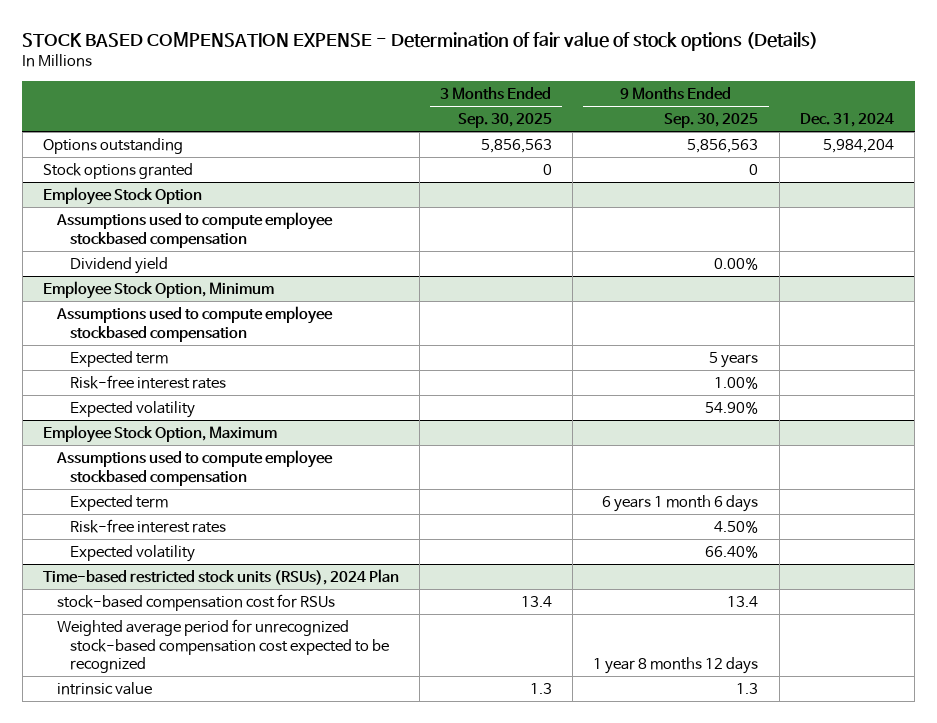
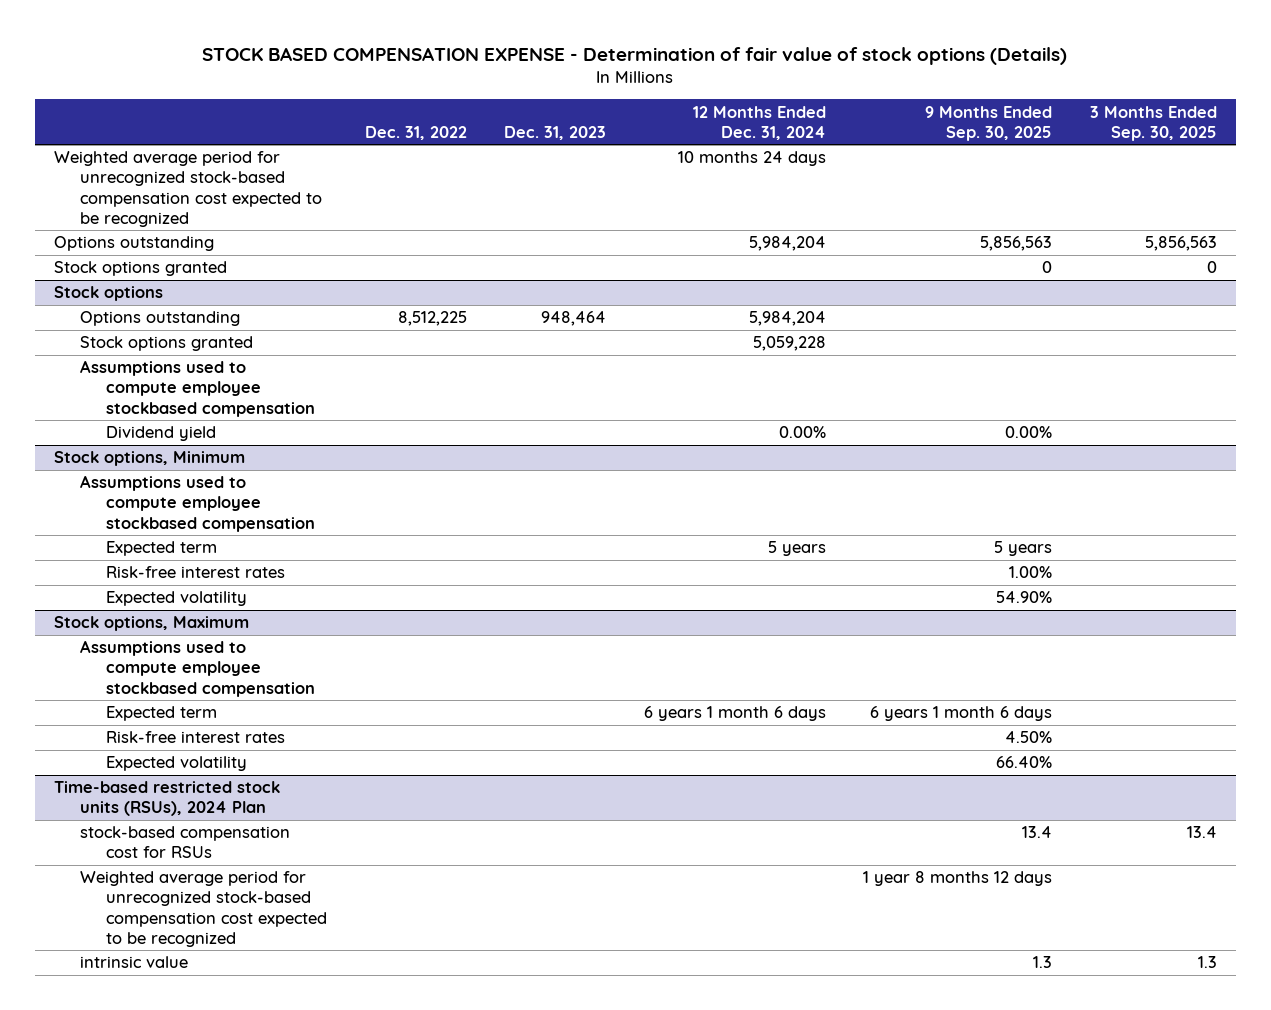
- | 3 Months Ended Sep. 30, 2025 | 9 Months Ended Sep. 30, 2025 | Dec. 31, 2024
+ | Dec. 31, 2022 | Dec. 31, 2023 | 12 Months Ended Dec. 31, 2024 | 9 Months Ended Sep. 30, 2025 | 3 Months Ended Sep. 30, 2025
+ Weighted average period for unrecognized stock-based compensation cost expected to be recognized | | | 10 months 24 days | |
- Employee Stock Option
+ Stock options
+ Options outstanding | 8,512,225 | 948,464 | 5,984,204 | |
+ Stock options granted | | | 5,059,228 | |
- Employee Stock Option, Minimum
+ Stock options, Minimum
- Employee Stock Option, Maximum
+ Stock options, Maximum

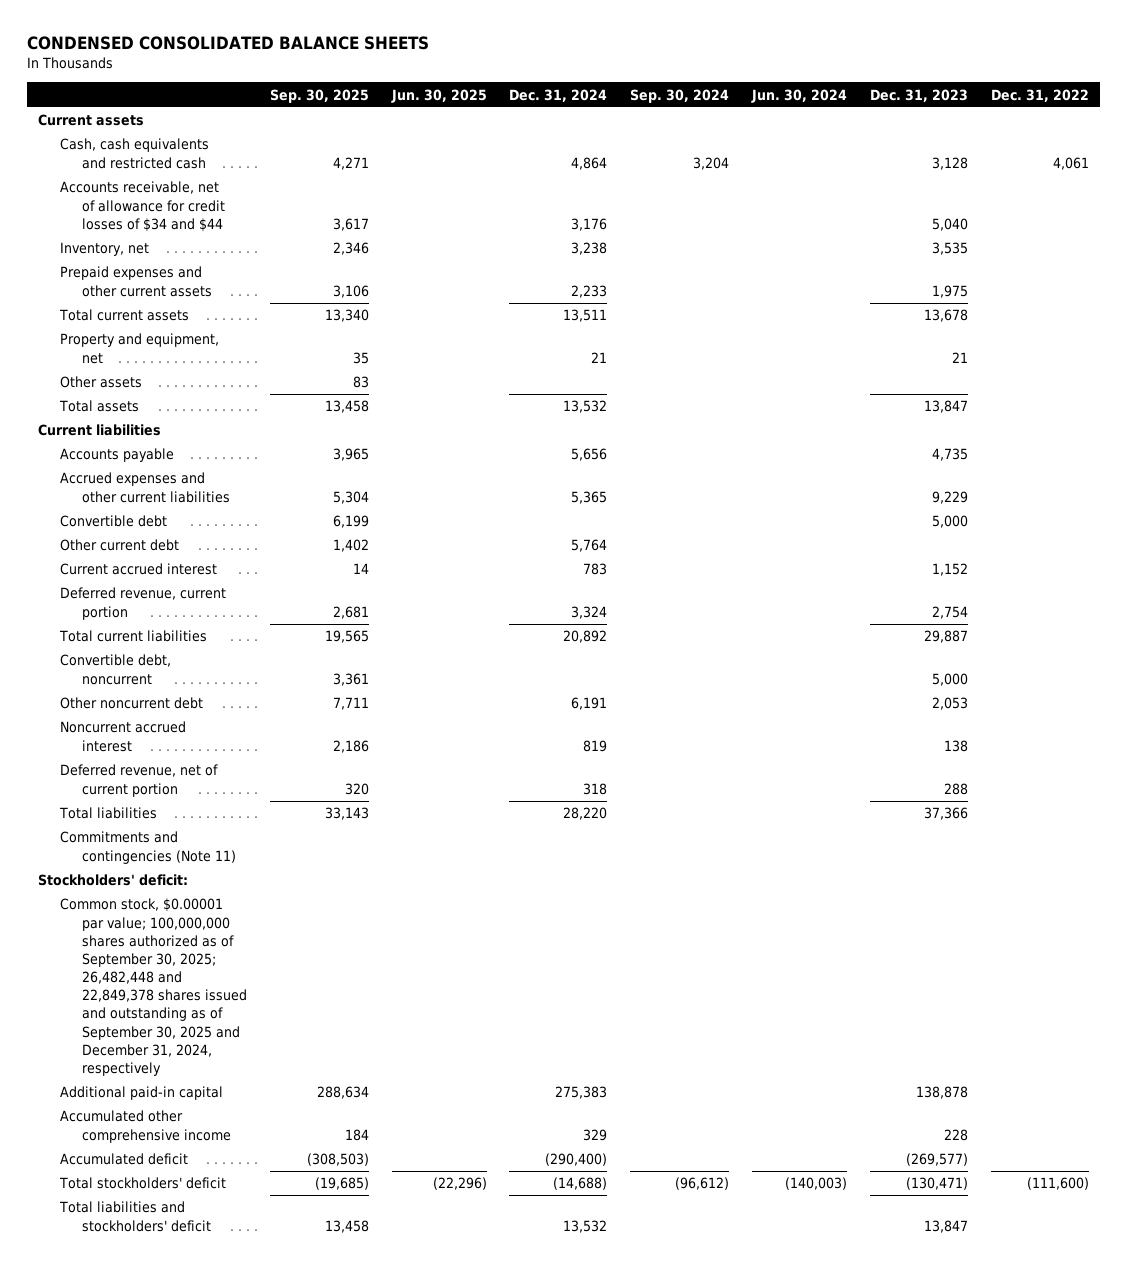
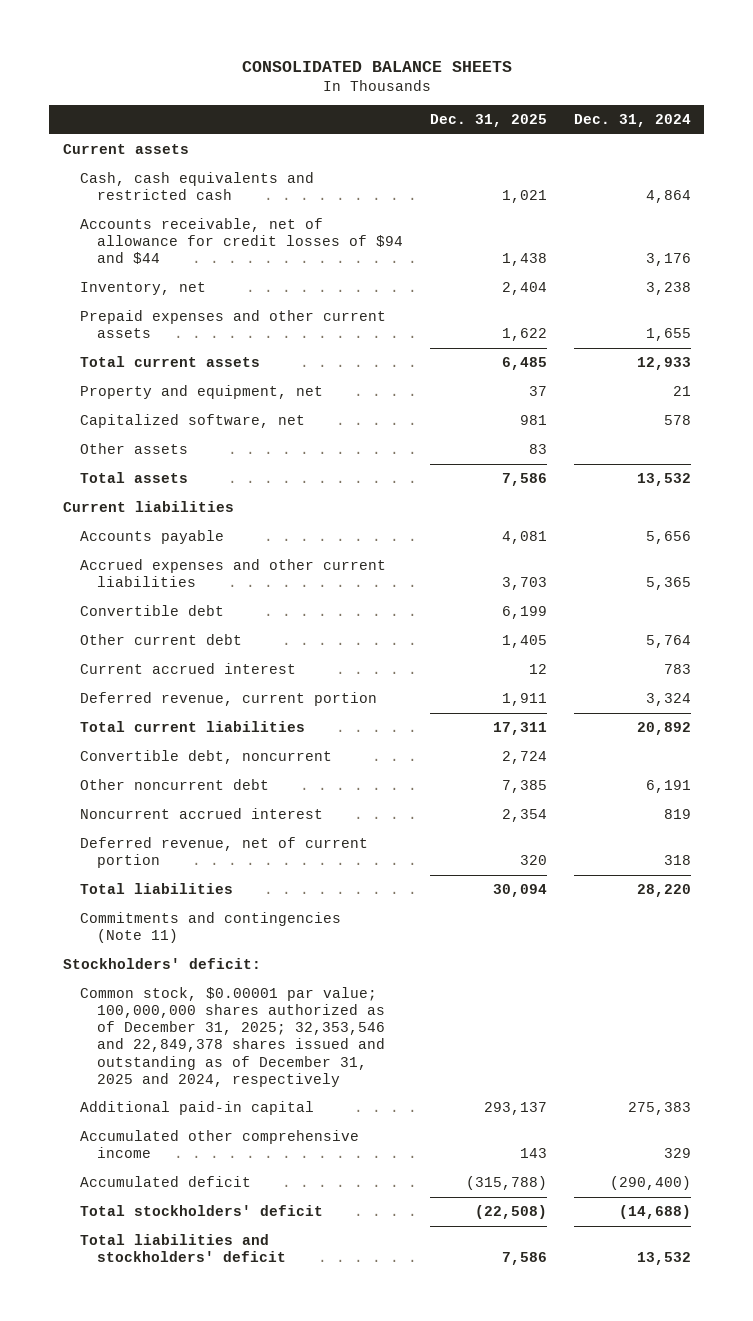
- CONDENSED CONSOLIDATED BALANCE SHEETS
+ CONSOLIDATED BALANCE SHEETS
- | Sep. 30, 2025 | Jun. 30, 2025 | Dec. 31, 2024 | Sep. 30, 2024 | Jun. 30, 2024 | Dec. 31, 2023 | Dec. 31, 2022
+ | Dec. 31, 2025 | Dec. 31, 2024
- Accounts receivable, net of allowance for credit losses of $34 and $44 | 3,617 | | 3,176 | | | 5,040 |
+ Accounts receivable, net of allowance for credit losses of $94 and $44 | 1,438 | 3,176
- Prepaid expenses and other current assets | 3,106 | | 2,233 | | | 1,975 |
- Total current assets | 13,340 | | 13,511 | | | 13,678 |
+ Prepaid expenses and other current assets | 1,622 | 1,655
+ Total current assets | 6,485 | 12,933
+ Capitalized software, net | 981 | 578
- Common stock, $0.00001 par value; 100,000,000 shares authorized as of September 30, 2025; 26,482,448 and 22,849,378 shares issued and outstanding as of September 30, 2025 and December 31, 2024, respectively
+ Common stock, $0.00001 par value; 100,000,000 shares authorized as of December 31, 2025; 32,353,546 and 22,849,378 shares issued and outstanding as of December 31, 2025 and 2024, respectively

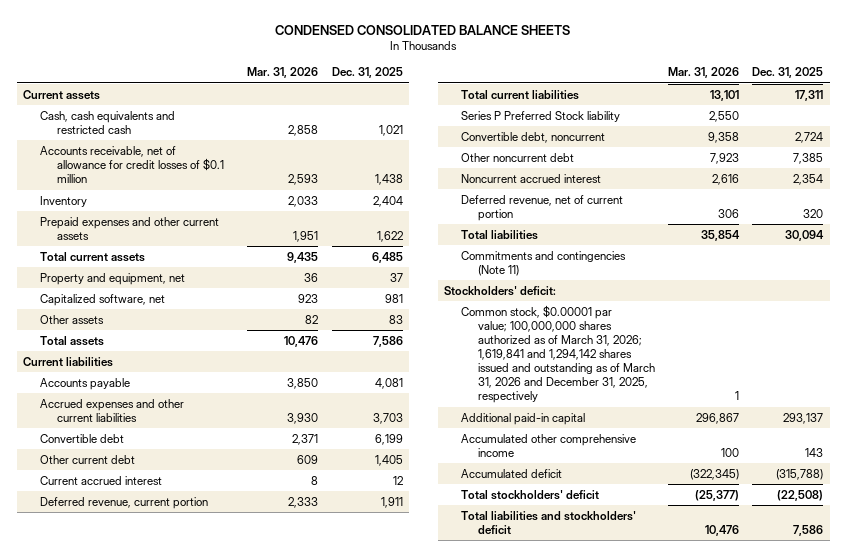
- CONSOLIDATED BALANCE SHEETS
+ CONDENSED CONSOLIDATED BALANCE SHEETS
- | Dec. 31, 2025 | Dec. 31, 2024
+ | Mar. 31, 2026 | Dec. 31, 2025
- Accounts receivable, net of allowance for credit losses of $94 and $44 | 1,438 | 3,176
- Inventory, net | 2,404 | 3,238
+ Accounts receivable, net of allowance for credit losses of $0.1 million | 2,593 | 1,438
+ Inventory | 2,033 | 2,404
+ Series P Preferred Stock liability | 2,550 |
- Common stock, $0.00001 par value; 100,000,000 shares authorized as of December 31, 2025; 32,353,546 and 22,849,378 shares issued and outstanding as of December 31, 2025 and 2024, respectively
+ Common stock, $0.00001 par value; 100,000,000 shares authorized as of March 31, 2026; 1,619,841 and 1,294,142 shares issued and outstanding as of March 31, 2026 and December 31, 2025, respectively | 1 |

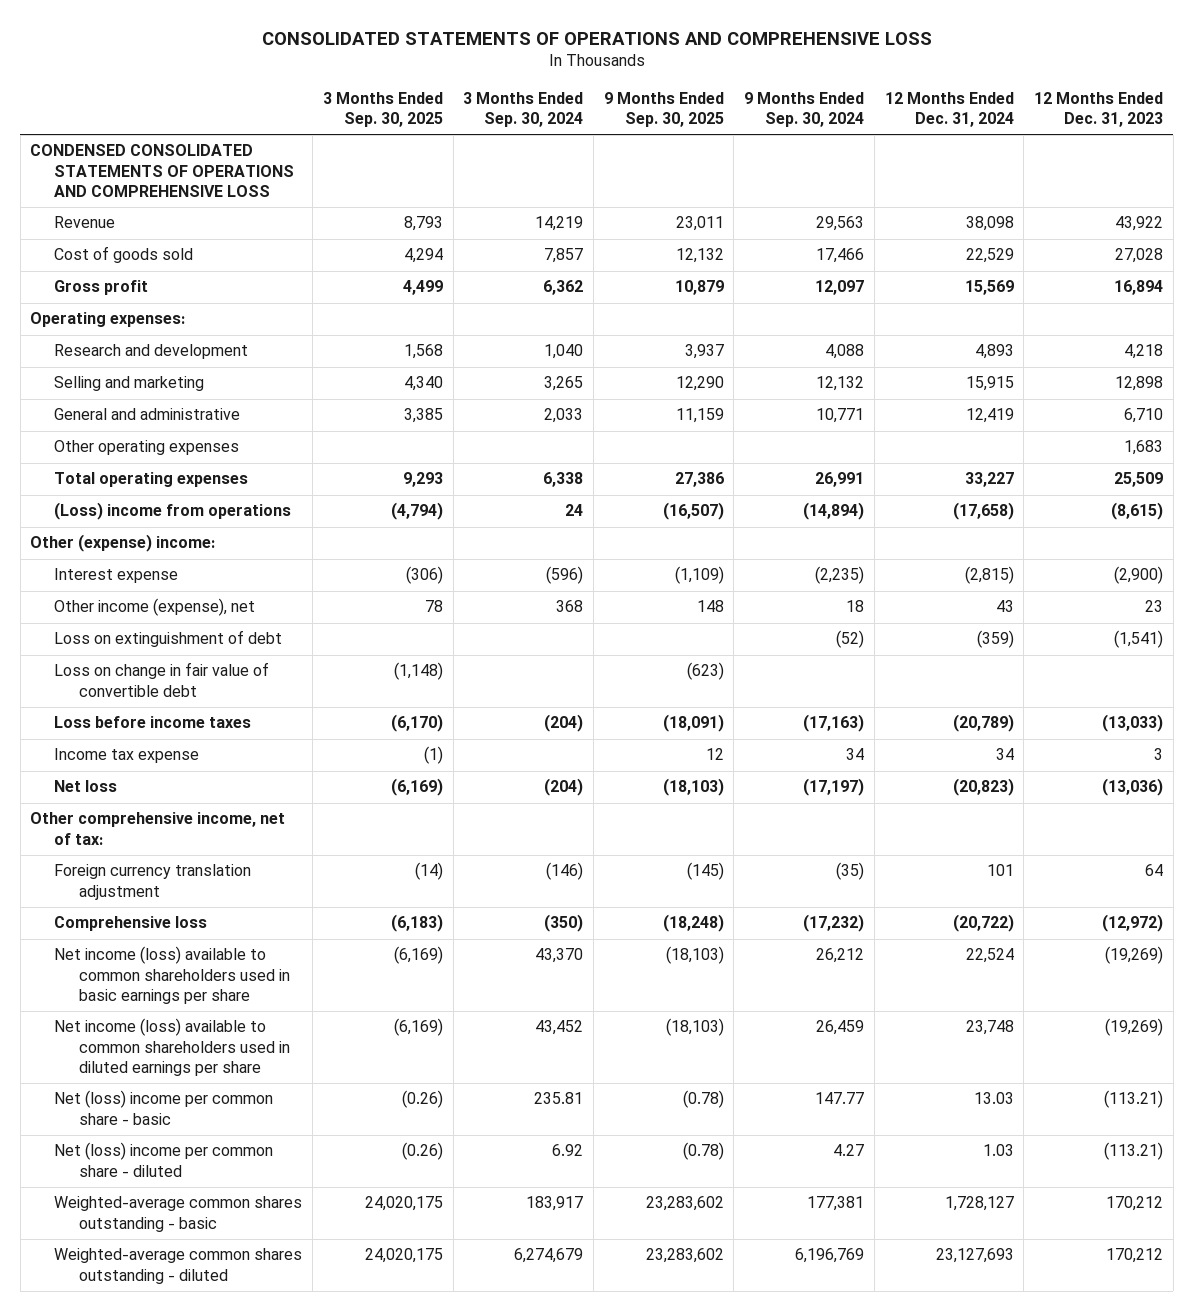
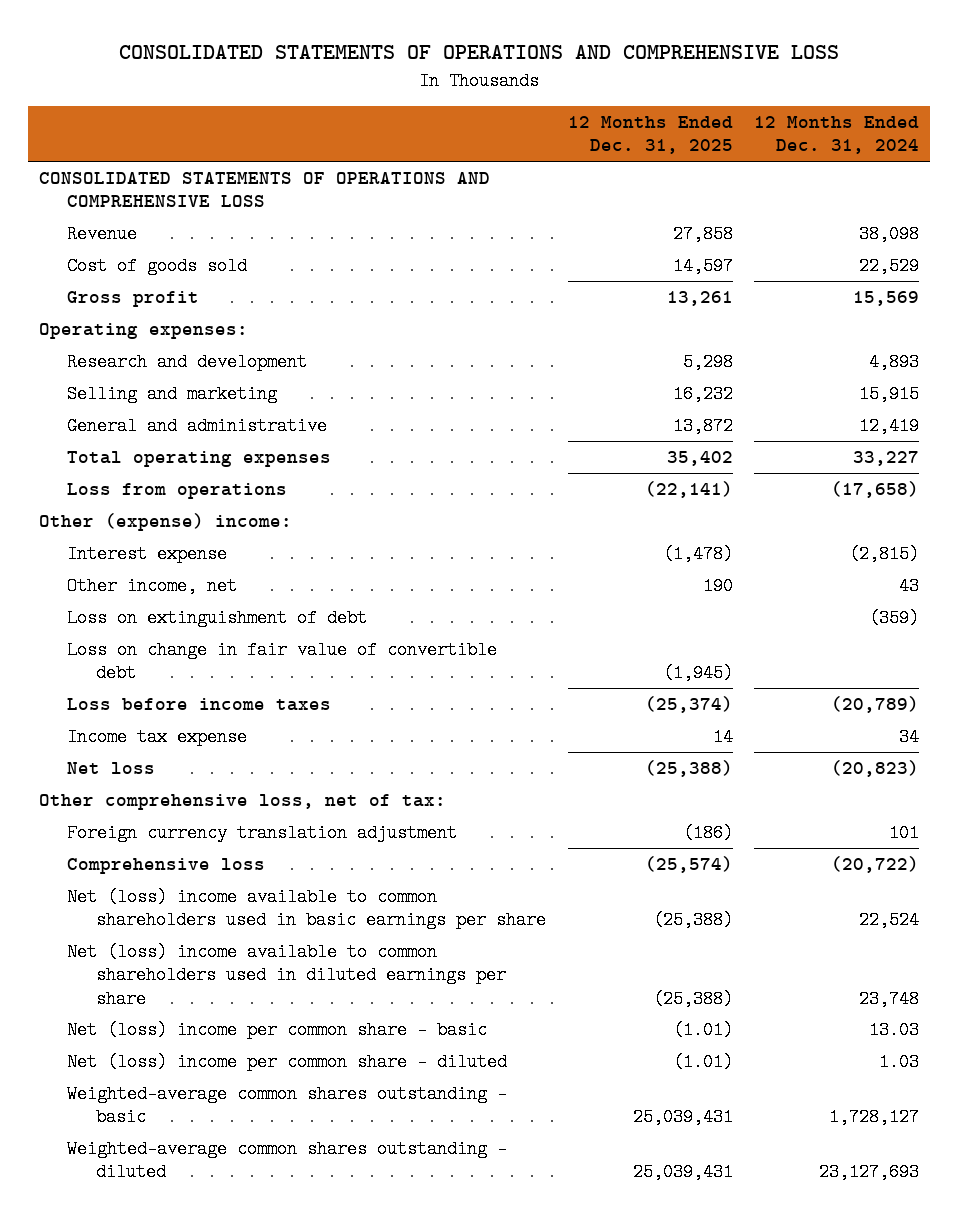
- | 3 Months Ended Sep. 30, 2025 | 3 Months Ended Sep. 30, 2024 | 9 Months Ended Sep. 30, 2025 | 9 Months Ended Sep. 30, 2024 | 12 Months Ended Dec. 31, 2024 | 12 Months Ended Dec. 31, 2023
+ | 12 Months Ended Dec. 31, 2025 | 12 Months Ended Dec. 31, 2024
- CONDENSED CONSOLIDATED STATEMENTS OF OPERATIONS AND COMPREHENSIVE LOSS
+ CONSOLIDATED STATEMENTS OF OPERATIONS AND COMPREHENSIVE LOSS
- Other operating expenses | | | | | | 1,683
- (Loss) income from operations | (4,794) | 24 | (16,507) | (14,894) | (17,658) | (8,615)
+ Loss from operations | (22,141) | (17,658)
- Other income (expense), net | 78 | 368 | 148 | 18 | 43 | 23
+ Other income, net | 190 | 43
- Other comprehensive income, net of tax:
+ Other comprehensive loss, net of tax:
- Net income (loss) available to common shareholders used in basic earnings per share | (6,169) | 43,370 | (18,103) | 26,212 | 22,524 | (19,269)
- Net income (loss) available to common shareholders used in diluted earnings per share | (6,169) | 43,452 | (18,103) | 26,459 | 23,748 | (19,269)
+ Net (loss) income available to common shareholders used in basic earnings per share | (25,388) | 22,524
+ Net (loss) income available to common shareholders used in diluted earnings per share | (25,388) | 23,748

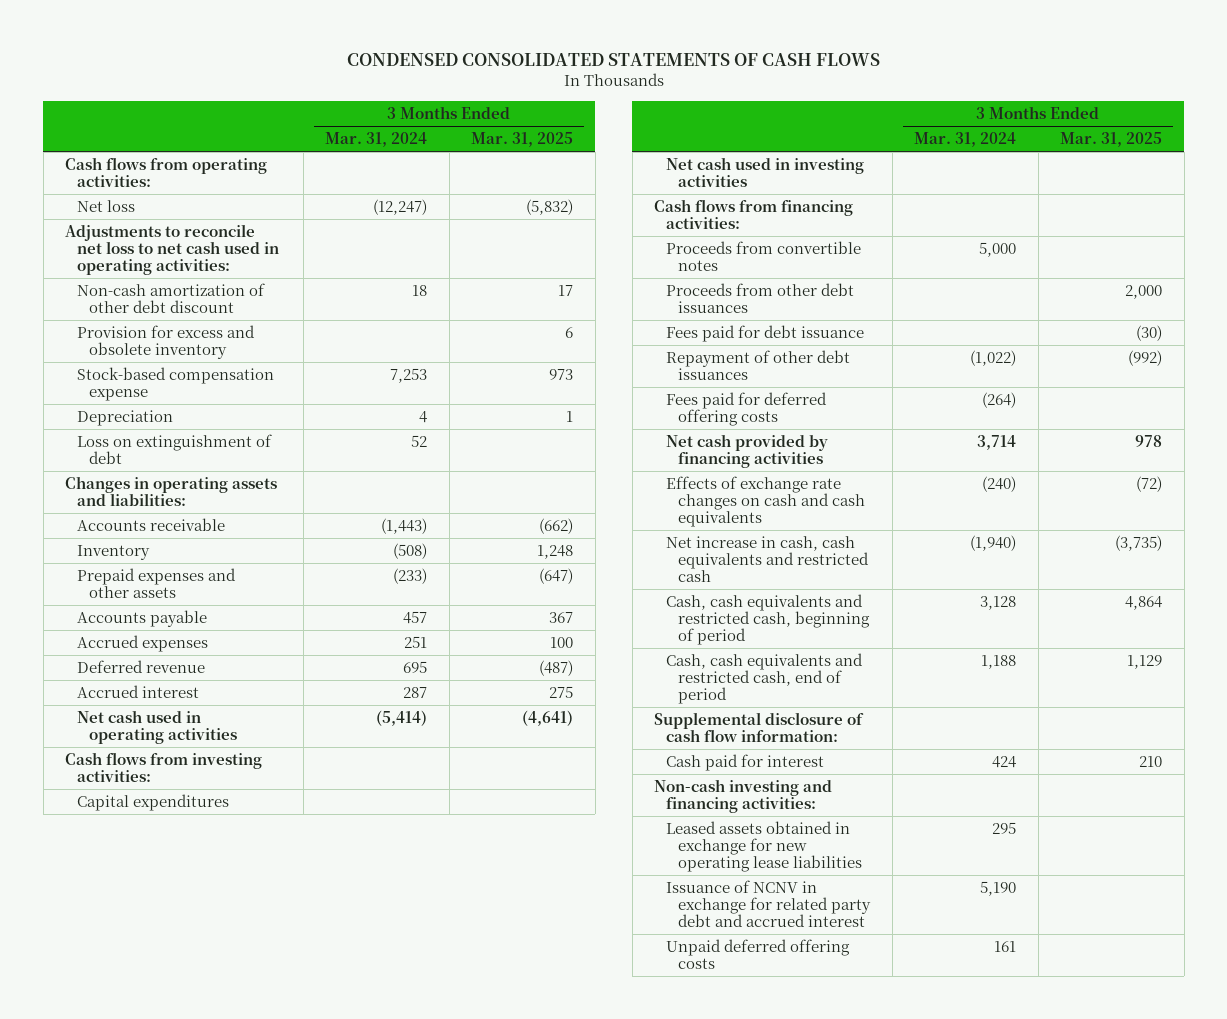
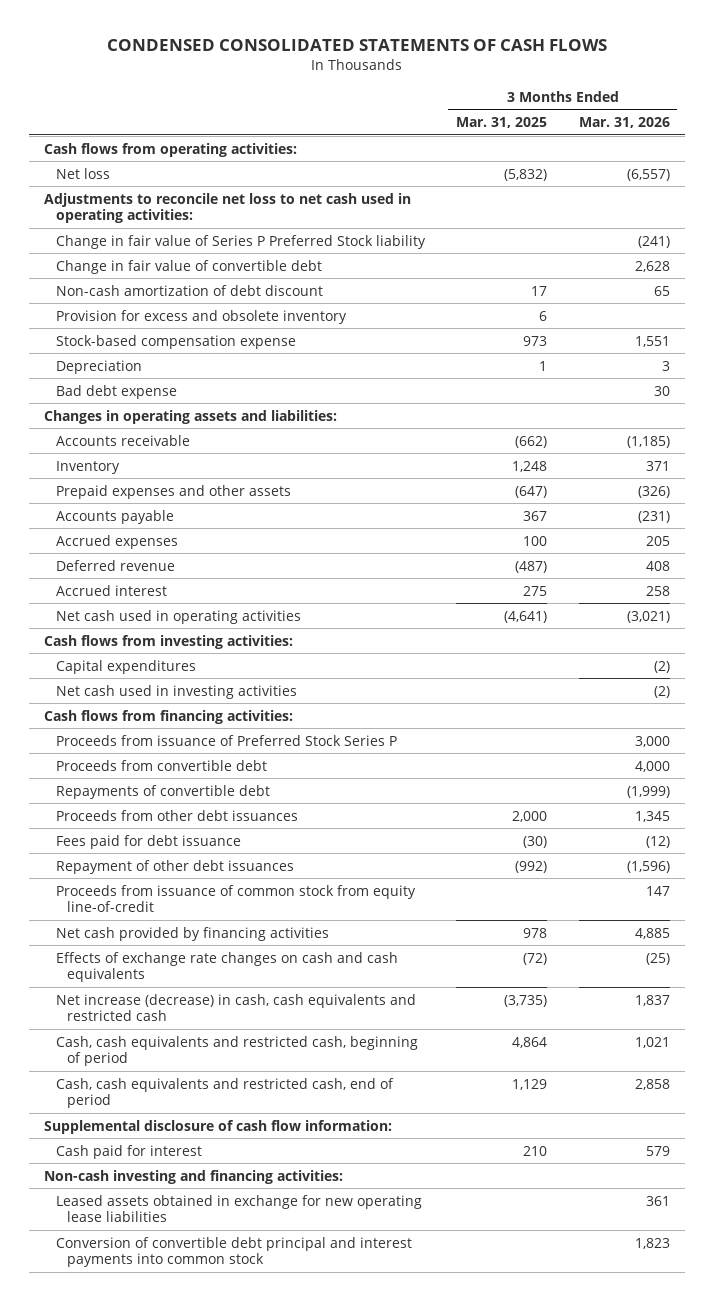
- | 3 Months Ended Mar. 31, 2024 | 3 Months Ended Mar. 31, 2025
+ | 3 Months Ended Mar. 31, 2025 | 3 Months Ended Mar. 31, 2026
- Non-cash amortization of other debt discount | 18 | 17
+ Change in fair value of Series P Preferred Stock liability | | (241)
+ Change in fair value of convertible debt | | 2,628
+ Non-cash amortization of debt discount | 17 | 65
- Loss on extinguishment of debt | 52 |
+ Bad debt expense | | 30
- Proceeds from convertible notes | 5,000 |
+ Proceeds from issuance of Preferred Stock Series P | | 3,000
+ Proceeds from convertible debt | | 4,000
+ Repayments of convertible debt | | (1,999)
- Fees paid for deferred offering costs | (264) |
+ Proceeds from issuance of common stock from equity line-of-credit | | 147
- Net increase in cash, cash equivalents and restricted cash | (1,940) | (3,735)
+ Net increase (decrease) in cash, cash equivalents and restricted cash | (3,735) | 1,837
- Issuance of NCNV in exchange for related party debt and accrued interest | 5,190 |
- Unpaid deferred offering costs | 161 |
+ Conversion of convertible debt principal and interest payments into common stock | | 1,823

